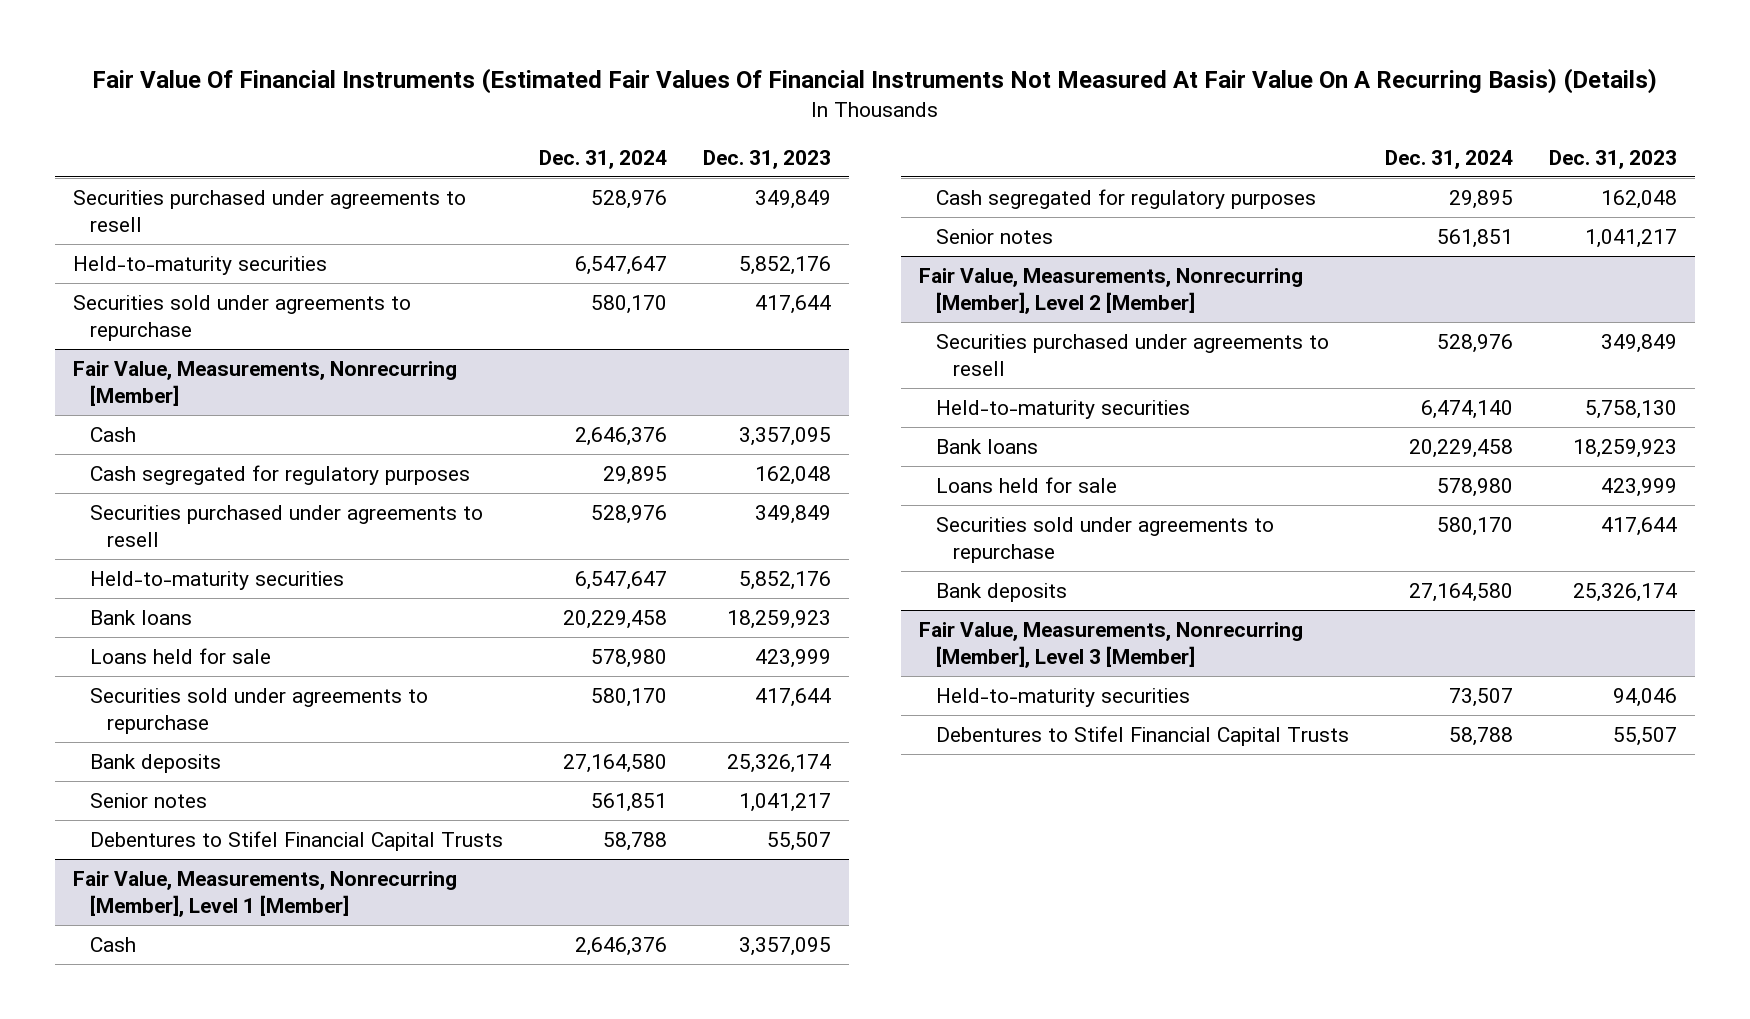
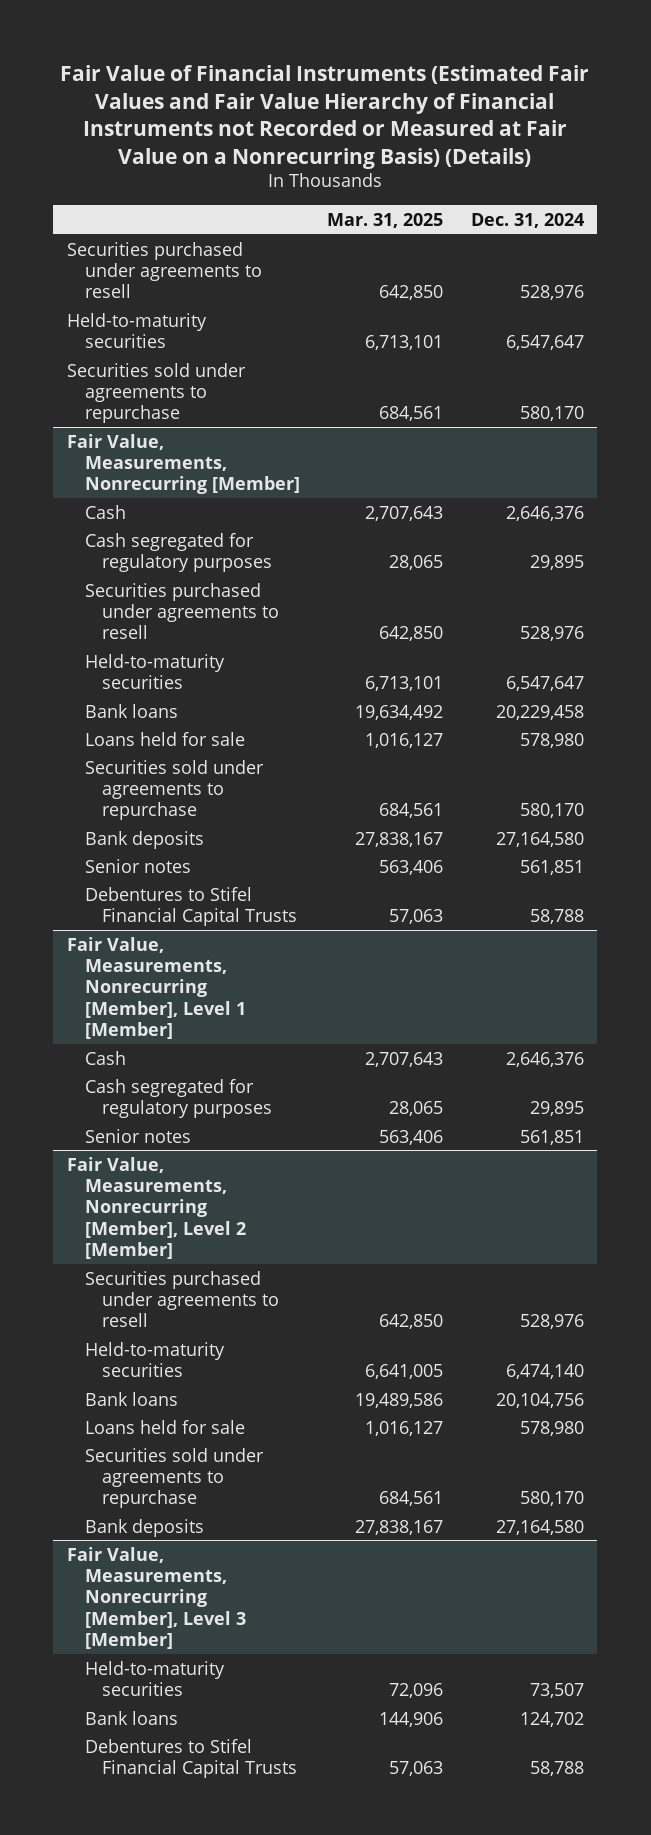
- Fair Value Of Financial Instruments (Estimated Fair Values Of Financial Instruments Not Measured At Fair Value On A Recurring Basis) (Details)
+ Fair Value of Financial Instruments (Estimated Fair Values and Fair Value Hierarchy of Financial Instruments not Recorded or Measured at Fair Value on a Nonrecurring Basis) (Details)
- | Dec. 31, 2024 | Dec. 31, 2023
+ | Mar. 31, 2025 | Dec. 31, 2024
@ Fair Value, Measurements, Nonrecurring [Member], Level 2 [Member]
- Bank loans | 20,229,458 | 18,259,923
+ Bank loans | 19,489,586 | 20,104,756
@ Fair Value, Measurements, Nonrecurring [Member], Level 3 [Member]
+ Bank loans | 144,906 | 124,702

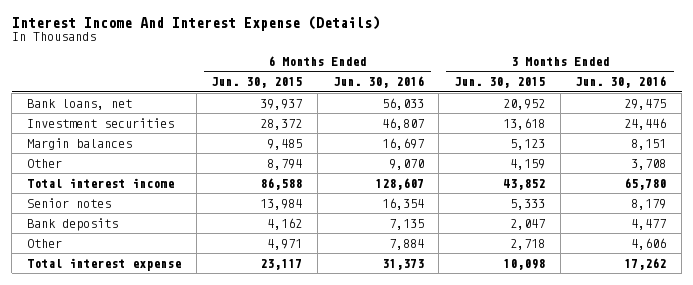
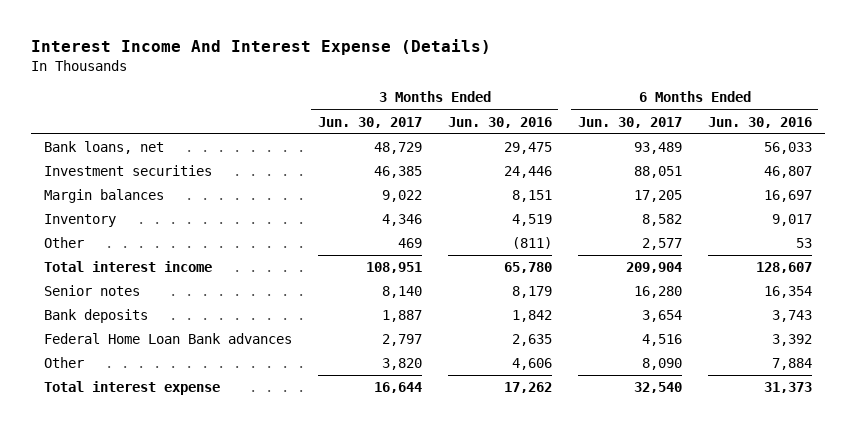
- | 6 Months Ended Jun. 30, 2015 | 6 Months Ended Jun. 30, 2016 | 3 Months Ended Jun. 30, 2015 | 3 Months Ended Jun. 30, 2016
+ | 3 Months Ended Jun. 30, 2017 | 3 Months Ended Jun. 30, 2016 | 6 Months Ended Jun. 30, 2017 | 6 Months Ended Jun. 30, 2016
- Other | 8,794 | 9,070 | 4,159 | 3,708
+ Inventory | 4,346 | 4,519 | 8,582 | 9,017
+ Other | 469 | (811) | 2,577 | 53
- Bank deposits | 4,162 | 7,135 | 2,047 | 4,477
+ Bank deposits | 1,887 | 1,842 | 3,654 | 3,743
+ Federal Home Loan Bank advances | 2,797 | 2,635 | 4,516 | 3,392

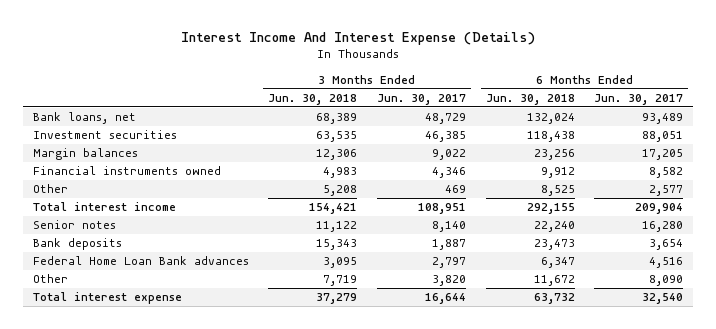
- | 3 Months Ended Jun. 30, 2017 | 3 Months Ended Jun. 30, 2016 | 6 Months Ended Jun. 30, 2017 | 6 Months Ended Jun. 30, 2016
+ | 3 Months Ended Jun. 30, 2018 | 3 Months Ended Jun. 30, 2017 | 6 Months Ended Jun. 30, 2018 | 6 Months Ended Jun. 30, 2017
- Inventory | 4,346 | 4,519 | 8,582 | 9,017
+ Financial instruments owned | 4,983 | 4,346 | 9,912 | 8,582

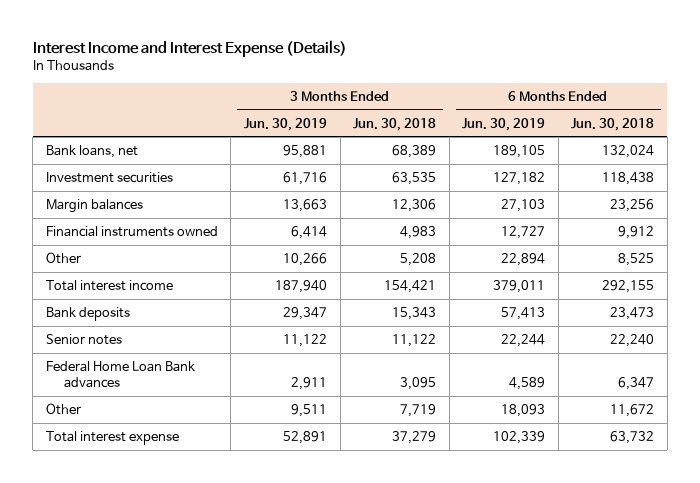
- Interest Income And Interest Expense (Details)
+ Interest Income and Interest Expense (Details)
- | 3 Months Ended Jun. 30, 2018 | 3 Months Ended Jun. 30, 2017 | 6 Months Ended Jun. 30, 2018 | 6 Months Ended Jun. 30, 2017
+ | 3 Months Ended Jun. 30, 2019 | 3 Months Ended Jun. 30, 2018 | 6 Months Ended Jun. 30, 2019 | 6 Months Ended Jun. 30, 2018
moved down: Senior notes | 11,122 | 11,122 | 22,244 | 22,240

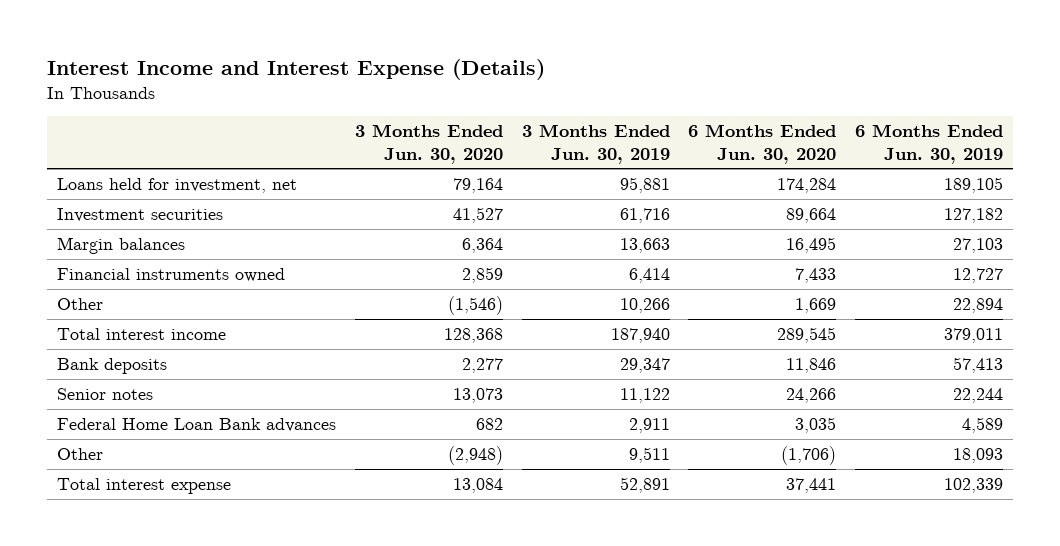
- | 3 Months Ended Jun. 30, 2019 | 3 Months Ended Jun. 30, 2018 | 6 Months Ended Jun. 30, 2019 | 6 Months Ended Jun. 30, 2018
+ | 3 Months Ended Jun. 30, 2020 | 3 Months Ended Jun. 30, 2019 | 6 Months Ended Jun. 30, 2020 | 6 Months Ended Jun. 30, 2019
- Bank loans, net | 95,881 | 68,389 | 189,105 | 132,024
+ Loans held for investment, net | 79,164 | 95,881 | 174,284 | 189,105

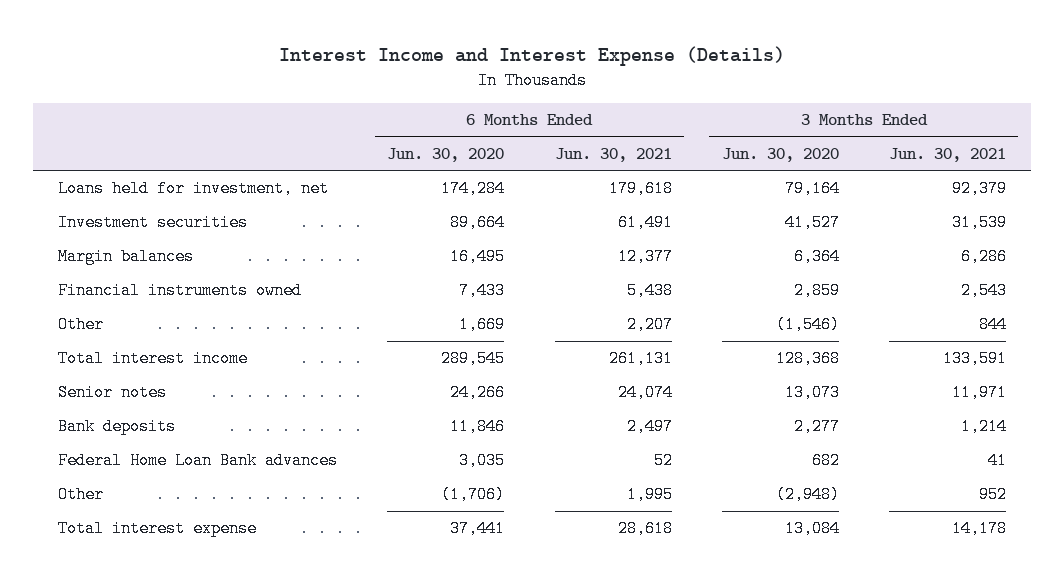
- | 3 Months Ended Jun. 30, 2020 | 3 Months Ended Jun. 30, 2019 | 6 Months Ended Jun. 30, 2020 | 6 Months Ended Jun. 30, 2019
+ | 6 Months Ended Jun. 30, 2020 | 6 Months Ended Jun. 30, 2021 | 3 Months Ended Jun. 30, 2020 | 3 Months Ended Jun. 30, 2021
moved down: Bank deposits | 11,846 | 2,497 | 2,277 | 1,214

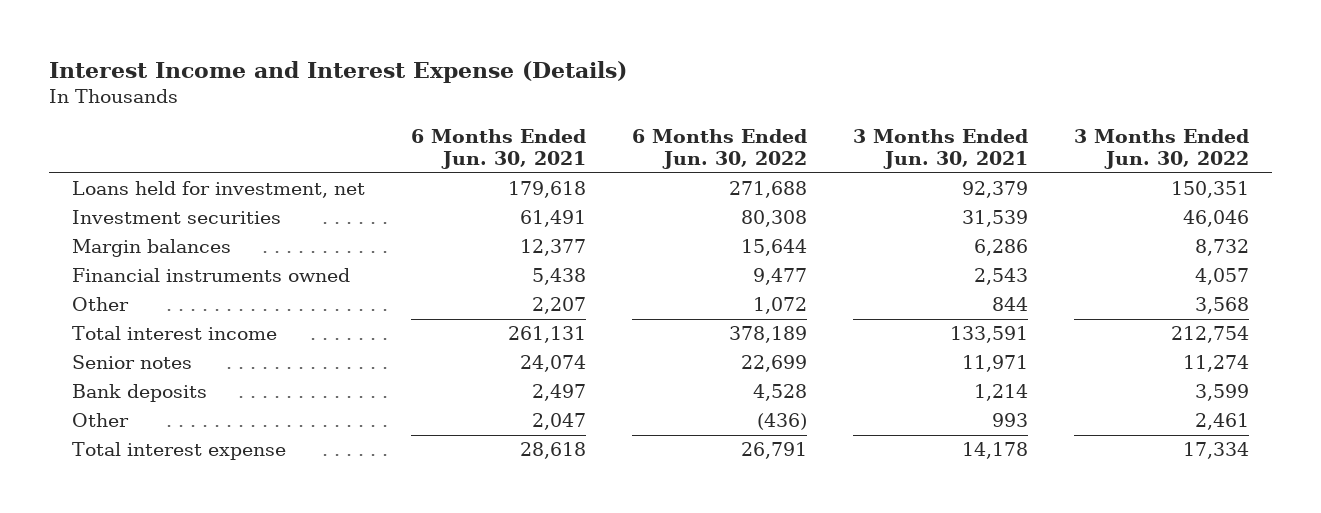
- | 6 Months Ended Jun. 30, 2020 | 6 Months Ended Jun. 30, 2021 | 3 Months Ended Jun. 30, 2020 | 3 Months Ended Jun. 30, 2021
+ | 6 Months Ended Jun. 30, 2021 | 6 Months Ended Jun. 30, 2022 | 3 Months Ended Jun. 30, 2021 | 3 Months Ended Jun. 30, 2022
- Federal Home Loan Bank advances | 3,035 | 52 | 682 | 41
- Other | (1,706) | 1,995 | (2,948) | 952
+ Other | 2,047 | (436) | 993 | 2,461

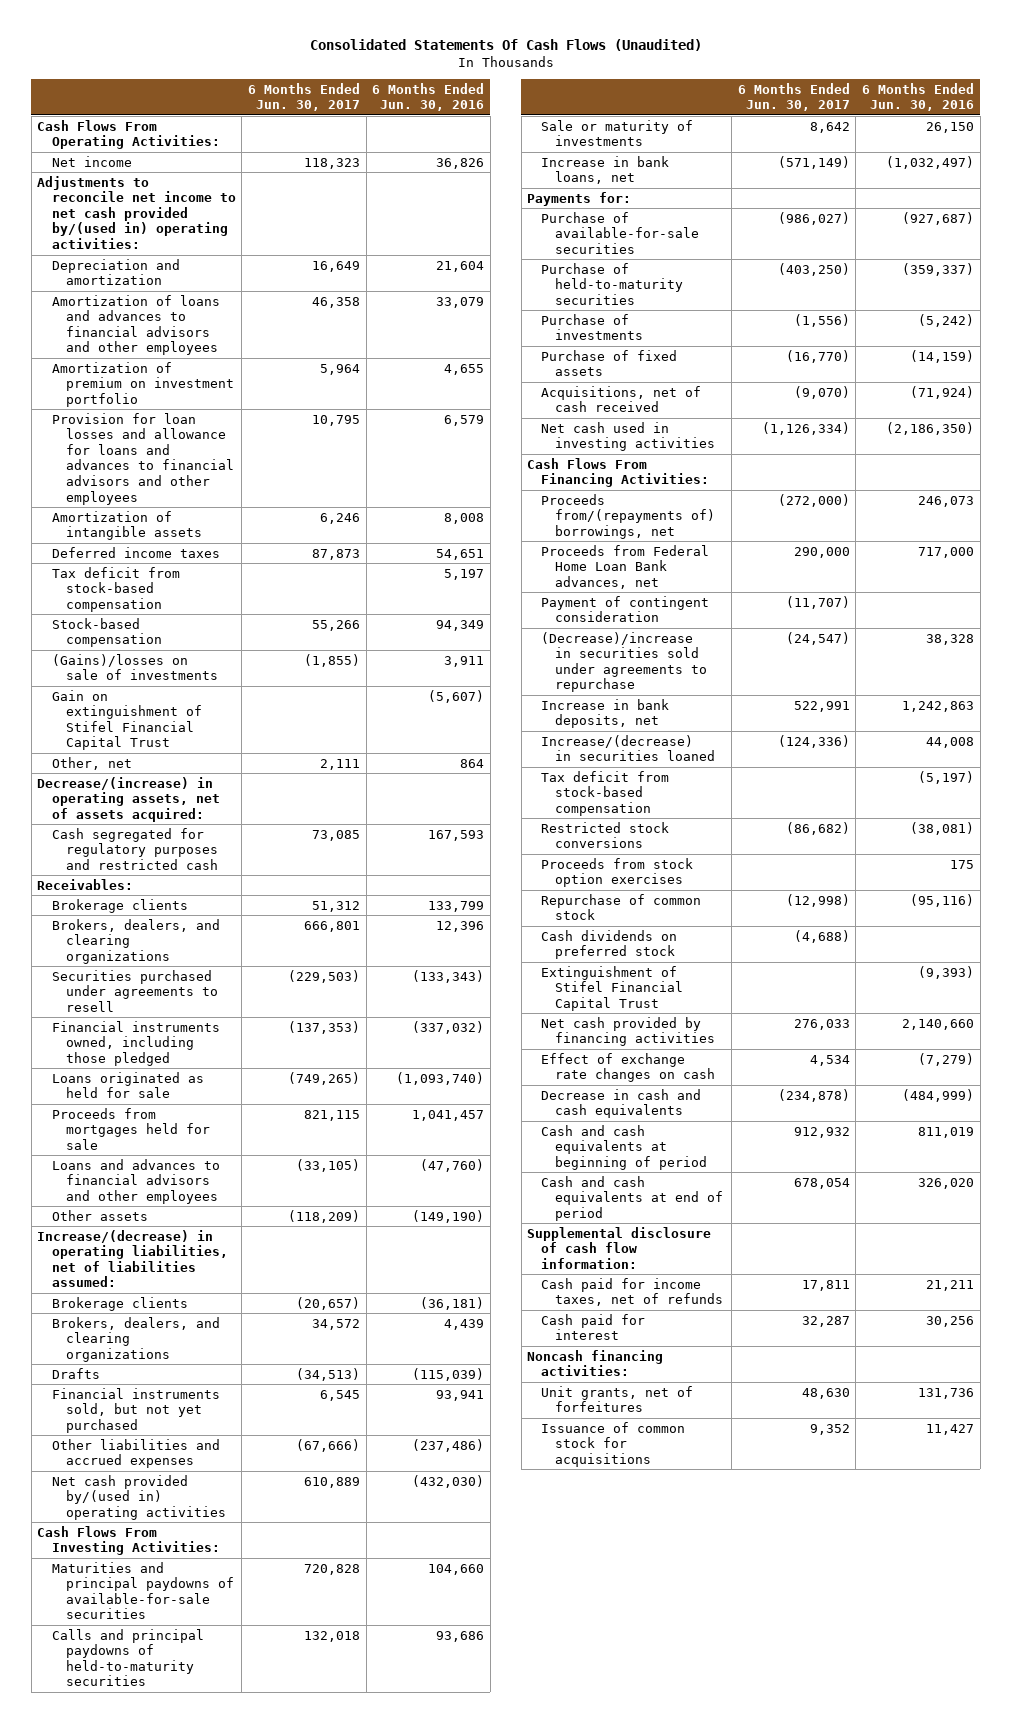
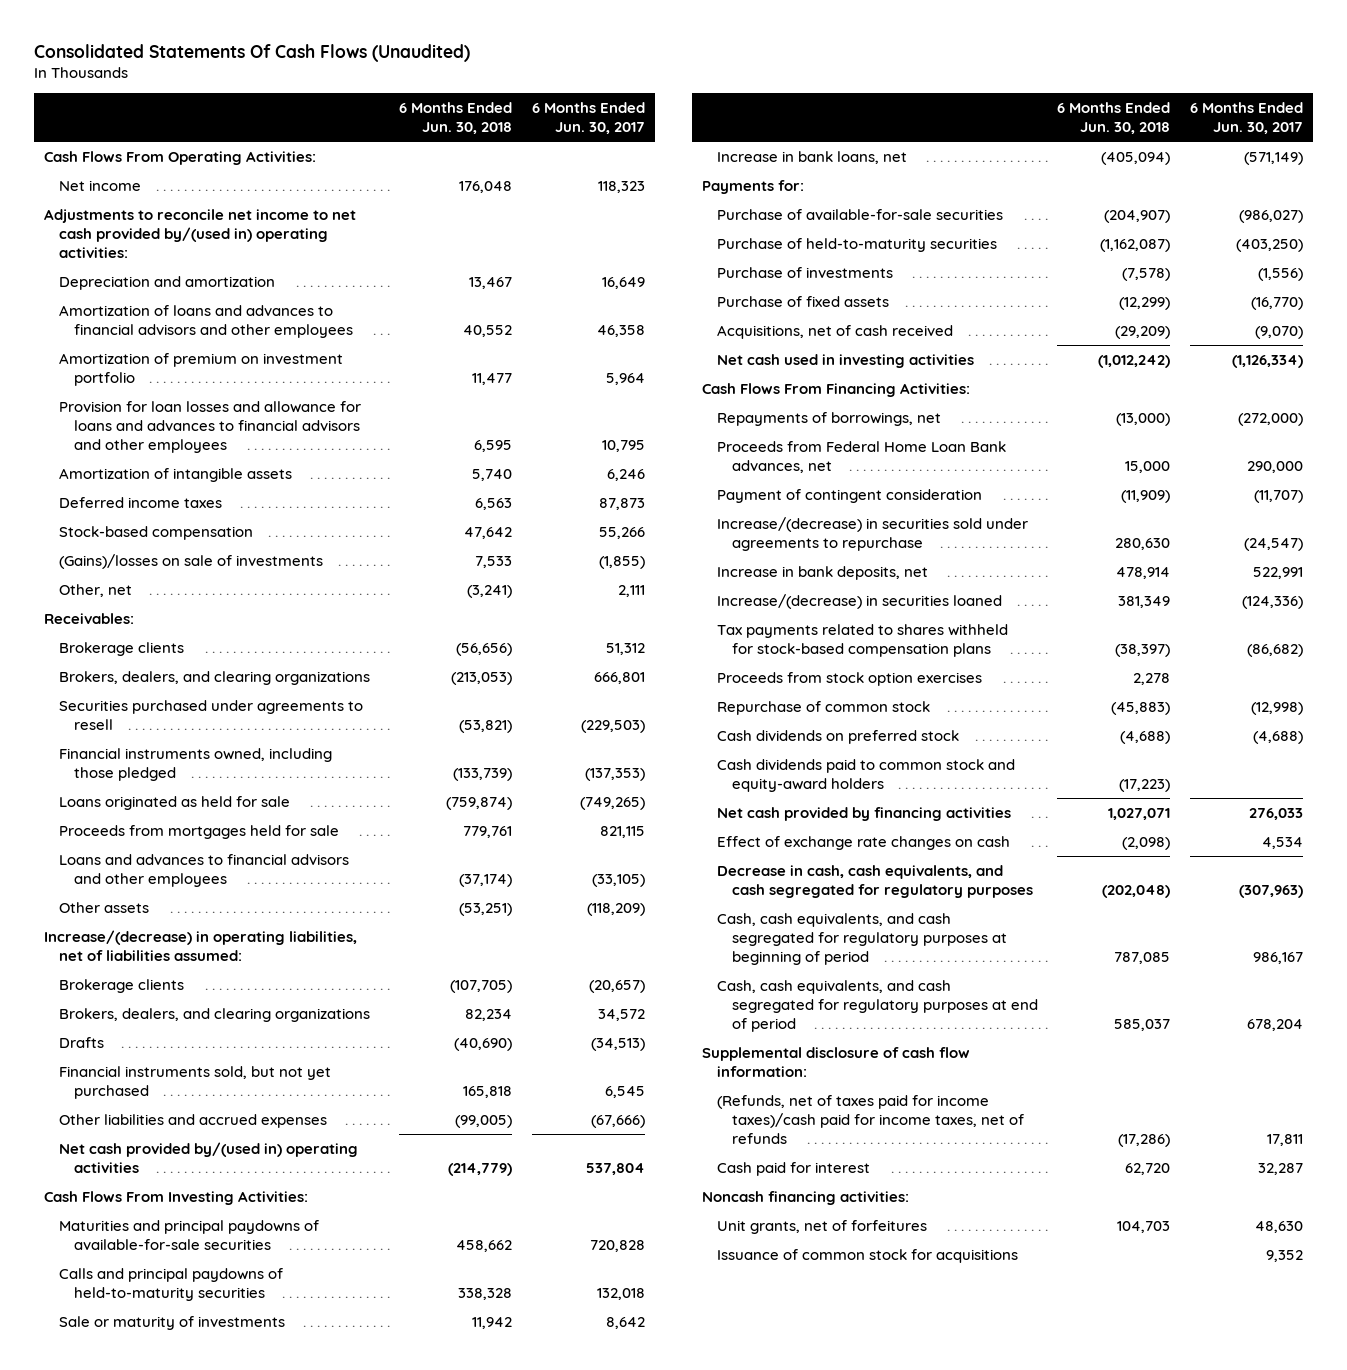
- | 6 Months Ended Jun. 30, 2017 | 6 Months Ended Jun. 30, 2016
+ | 6 Months Ended Jun. 30, 2018 | 6 Months Ended Jun. 30, 2017
- Tax deficit from stock-based compensation | | 5,197
- Gain on extinguishment of Stifel Financial Capital Trust | | (5,607)
- Decrease/(increase) in operating assets, net of assets acquired:
- Cash segregated for regulatory purposes and restricted cash | 73,085 | 167,593
- Net cash provided by/(used in) operating activities | 610,889 | (432,030)
+ Net cash provided by/(used in) operating activities | (214,779) | 537,804
- Proceeds from/(repayments of) borrowings, net | (272,000) | 246,073
+ Repayments of borrowings, net | (13,000) | (272,000)
- (Decrease)/increase in securities sold under agreements to repurchase | (24,547) | 38,328
+ Increase/(decrease) in securities sold under agreements to repurchase | 280,630 | (24,547)
- Tax deficit from stock-based compensation | | (5,197)
- Restricted stock conversions | (86,682) | (38,081)
+ Tax payments related to shares withheld for stock-based compensation plans | (38,397) | (86,682)
- Extinguishment of Stifel Financial Capital Trust | | (9,393)
+ Cash dividends paid to common stock and equity-award holders | (17,223) |
- Decrease in cash and cash equivalents | (234,878) | (484,999)
- Cash and cash equivalents at beginning of period | 912,932 | 811,019
- Cash and cash equivalents at end of period | 678,054 | 326,020
+ Decrease in cash, cash equivalents, and cash segregated for regulatory purposes | (202,048) | (307,963)
+ Cash, cash equivalents, and cash segregated for regulatory purposes at beginning of period | 787,085 | 986,167
+ Cash, cash equivalents, and cash segregated for regulatory purposes at end of period | 585,037 | 678,204
- Cash paid for income taxes, net of refunds | 17,811 | 21,211
+ (Refunds, net of taxes paid for income taxes)/cash paid for income taxes, net of refunds | (17,286) | 17,811

